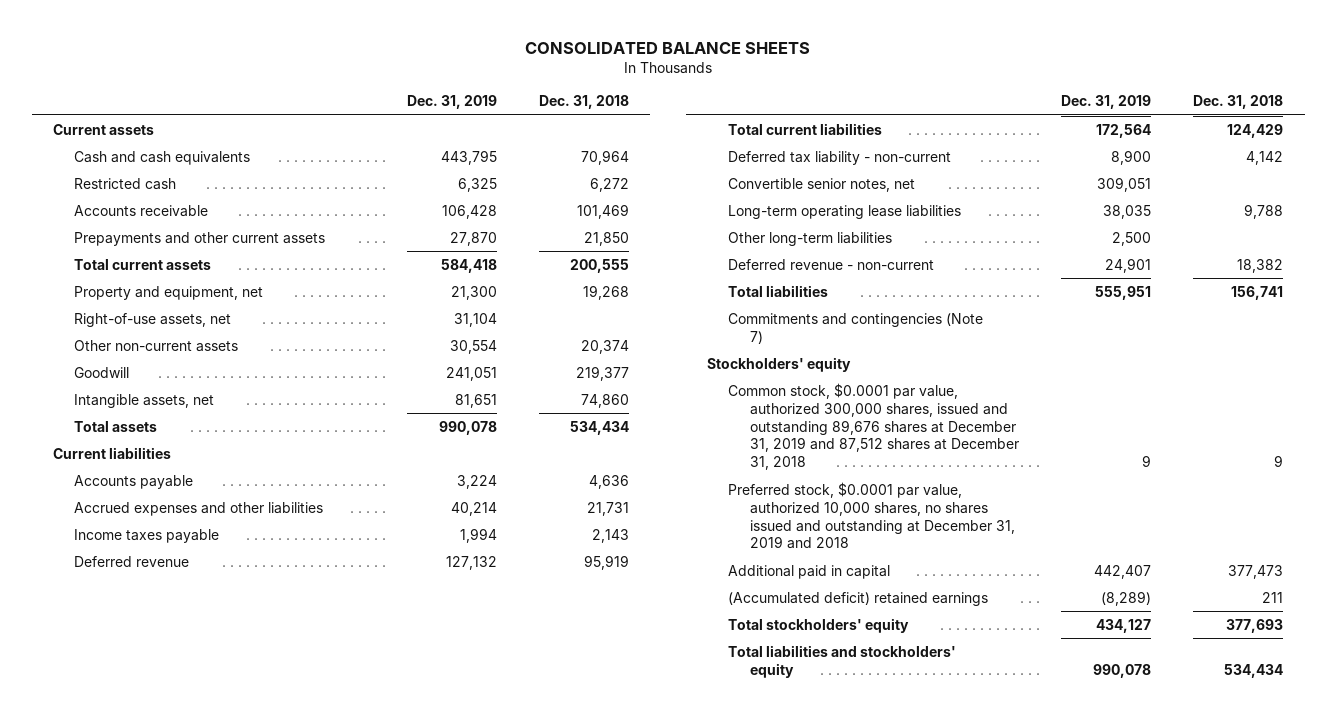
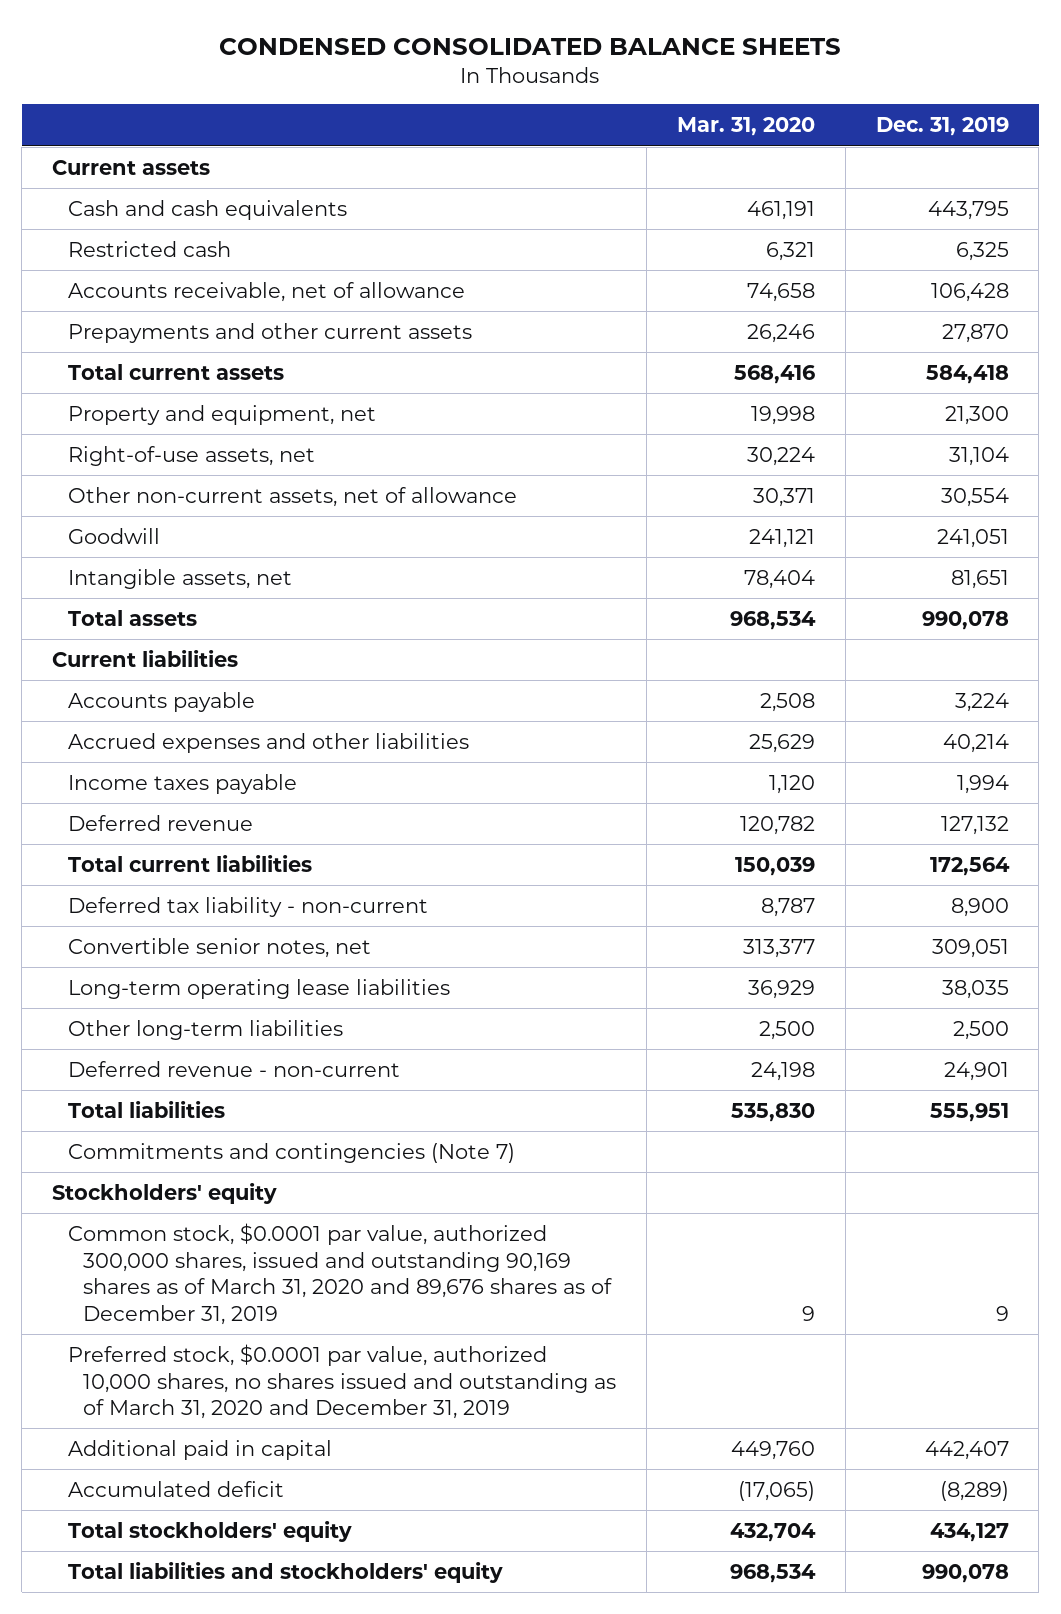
- CONSOLIDATED BALANCE SHEETS
+ CONDENSED CONSOLIDATED BALANCE SHEETS
- | Dec. 31, 2019 | Dec. 31, 2018
+ | Mar. 31, 2020 | Dec. 31, 2019
- Accounts receivable | 106,428 | 101,469
+ Accounts receivable, net of allowance | 74,658 | 106,428
- Other non-current assets | 30,554 | 20,374
+ Other non-current assets, net of allowance | 30,371 | 30,554
- Common stock, $0.0001 par value, authorized 300,000 shares, issued and outstanding 89,676 shares at December 31, 2019 and 87,512 shares at December 31, 2018 | 9 | 9
- Preferred stock, $0.0001 par value, authorized 10,000 shares, no shares issued and outstanding at December 31, 2019 and 2018
+ Common stock, $0.0001 par value, authorized 300,000 shares, issued and outstanding 90,169 shares as of March 31, 2020 and 89,676 shares as of December 31, 2019 | 9 | 9
+ Preferred stock, $0.0001 par value, authorized 10,000 shares, no shares issued and outstanding as of March 31, 2020 and December 31, 2019
- (Accumulated deficit) retained earnings | (8,289) | 211
+ Accumulated deficit | (17,065) | (8,289)

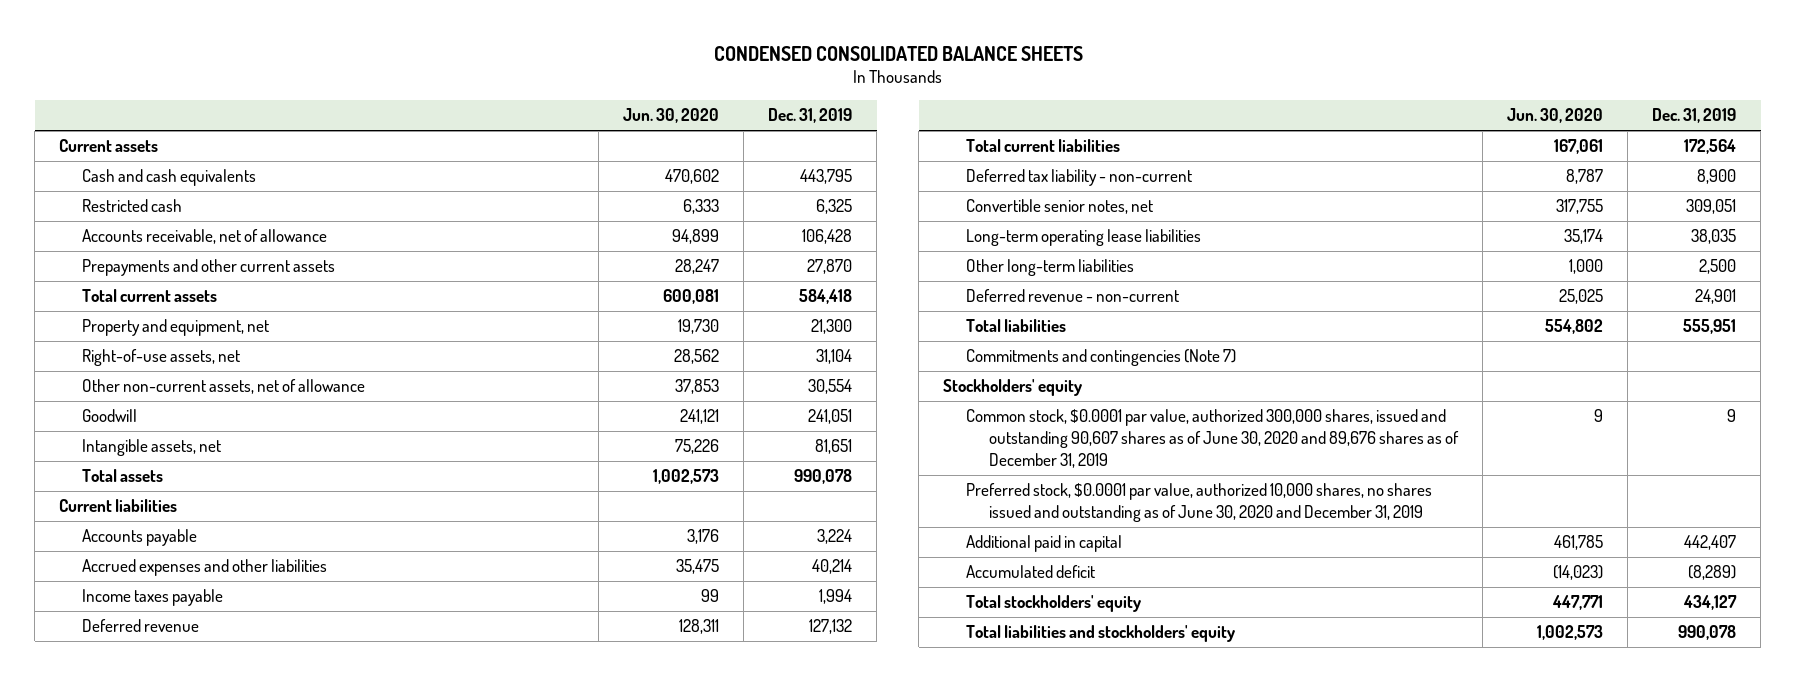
- | Mar. 31, 2020 | Dec. 31, 2019
+ | Jun. 30, 2020 | Dec. 31, 2019
- Common stock, $0.0001 par value, authorized 300,000 shares, issued and outstanding 90,169 shares as of March 31, 2020 and 89,676 shares as of December 31, 2019 | 9 | 9
- Preferred stock, $0.0001 par value, authorized 10,000 shares, no shares issued and outstanding as of March 31, 2020 and December 31, 2019
+ Common stock, $0.0001 par value, authorized 300,000 shares, issued and outstanding 90,607 shares as of June 30, 2020 and 89,676 shares as of December 31, 2019 | 9 | 9
+ Preferred stock, $0.0001 par value, authorized 10,000 shares, no shares issued and outstanding as of June 30, 2020 and December 31, 2019

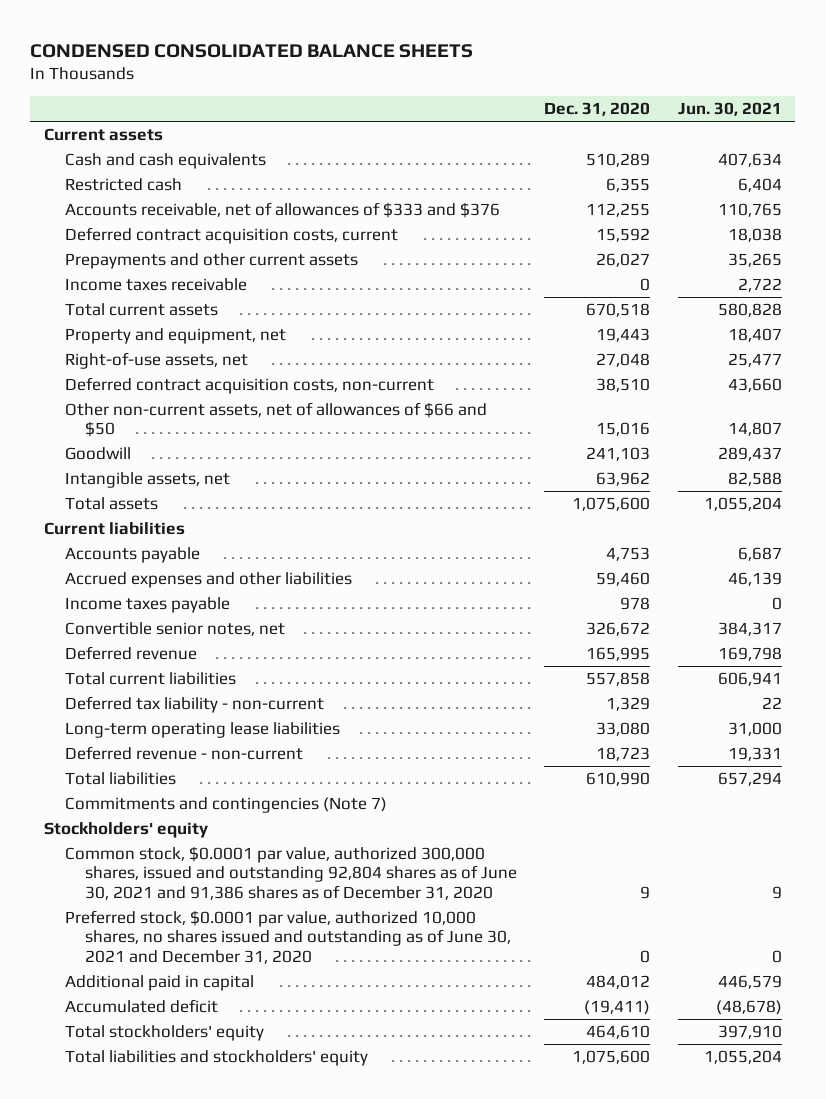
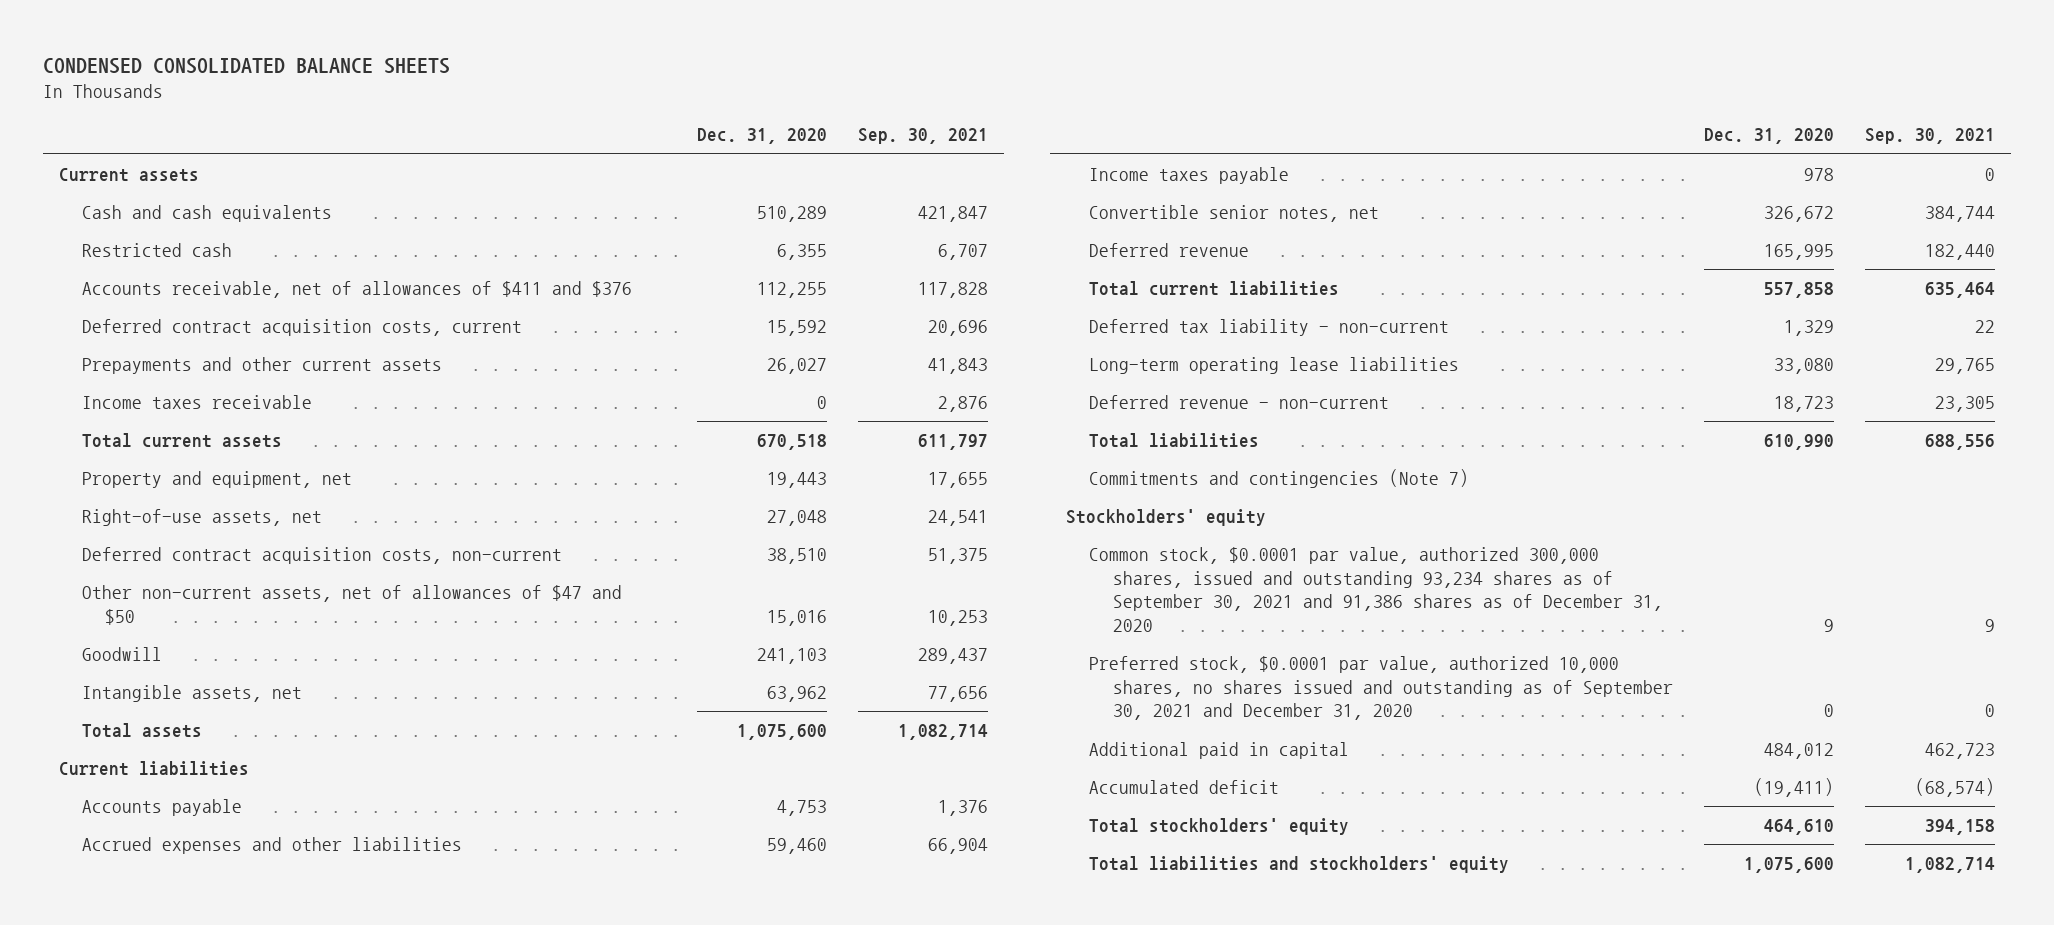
- | Dec. 31, 2020 | Jun. 30, 2021
+ | Dec. 31, 2020 | Sep. 30, 2021
- Accounts receivable, net of allowances of $333 and $376 | 112,255 | 110,765
+ Accounts receivable, net of allowances of $411 and $376 | 112,255 | 117,828
- Other non-current assets, net of allowances of $66 and $50 | 15,016 | 14,807
+ Other non-current assets, net of allowances of $47 and $50 | 15,016 | 10,253
- Common stock, $0.0001 par value, authorized 300,000 shares, issued and outstanding 92,804 shares as of June 30, 2021 and 91,386 shares as of December 31, 2020 | 9 | 9
- Preferred stock, $0.0001 par value, authorized 10,000 shares, no shares issued and outstanding as of June 30, 2021 and December 31, 2020 | 0 | 0
+ Common stock, $0.0001 par value, authorized 300,000 shares, issued and outstanding 93,234 shares as of September 30, 2021 and 91,386 shares as of December 31, 2020 | 9 | 9
+ Preferred stock, $0.0001 par value, authorized 10,000 shares, no shares issued and outstanding as of September 30, 2021 and December 31, 2020 | 0 | 0

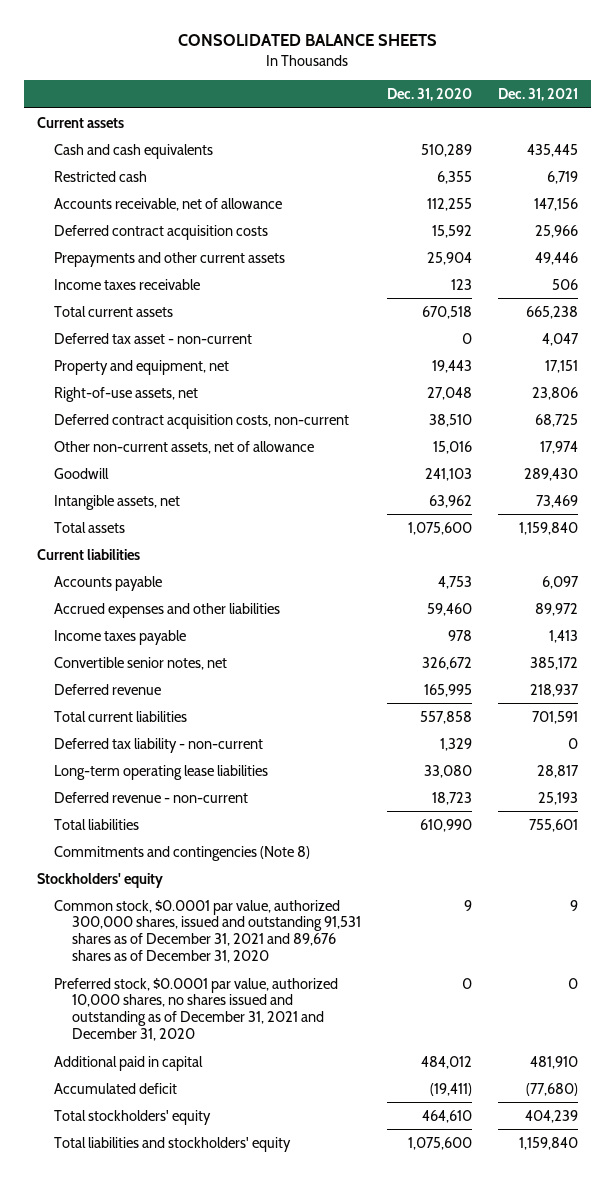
- CONDENSED CONSOLIDATED BALANCE SHEETS
+ CONSOLIDATED BALANCE SHEETS
- | Dec. 31, 2020 | Sep. 30, 2021
+ | Dec. 31, 2020 | Dec. 31, 2021
- Accounts receivable, net of allowances of $411 and $376 | 112,255 | 117,828
- Deferred contract acquisition costs, current | 15,592 | 20,696
- Prepayments and other current assets | 26,027 | 41,843
- Income taxes receivable | 0 | 2,876
+ Accounts receivable, net of allowance | 112,255 | 147,156
+ Deferred contract acquisition costs | 15,592 | 25,966
+ Prepayments and other current assets | 25,904 | 49,446
+ Income taxes receivable | 123 | 506
+ Deferred tax asset - non-current | 0 | 4,047
- Other non-current assets, net of allowances of $47 and $50 | 15,016 | 10,253
+ Other non-current assets, net of allowance | 15,016 | 17,974
- Commitments and contingencies (Note 7)
+ Commitments and contingencies (Note 8)
- Common stock, $0.0001 par value, authorized 300,000 shares, issued and outstanding 93,234 shares as of September 30, 2021 and 91,386 shares as of December 31, 2020 | 9 | 9
- Preferred stock, $0.0001 par value, authorized 10,000 shares, no shares issued and outstanding as of September 30, 2021 and December 31, 2020 | 0 | 0
+ Common stock, $0.0001 par value, authorized 300,000 shares, issued and outstanding 91,531 shares as of December 31, 2021 and 89,676 shares as of December 31, 2020 | 9 | 9
+ Preferred stock, $0.0001 par value, authorized 10,000 shares, no shares issued and outstanding as of December 31, 2021 and December 31, 2020 | 0 | 0

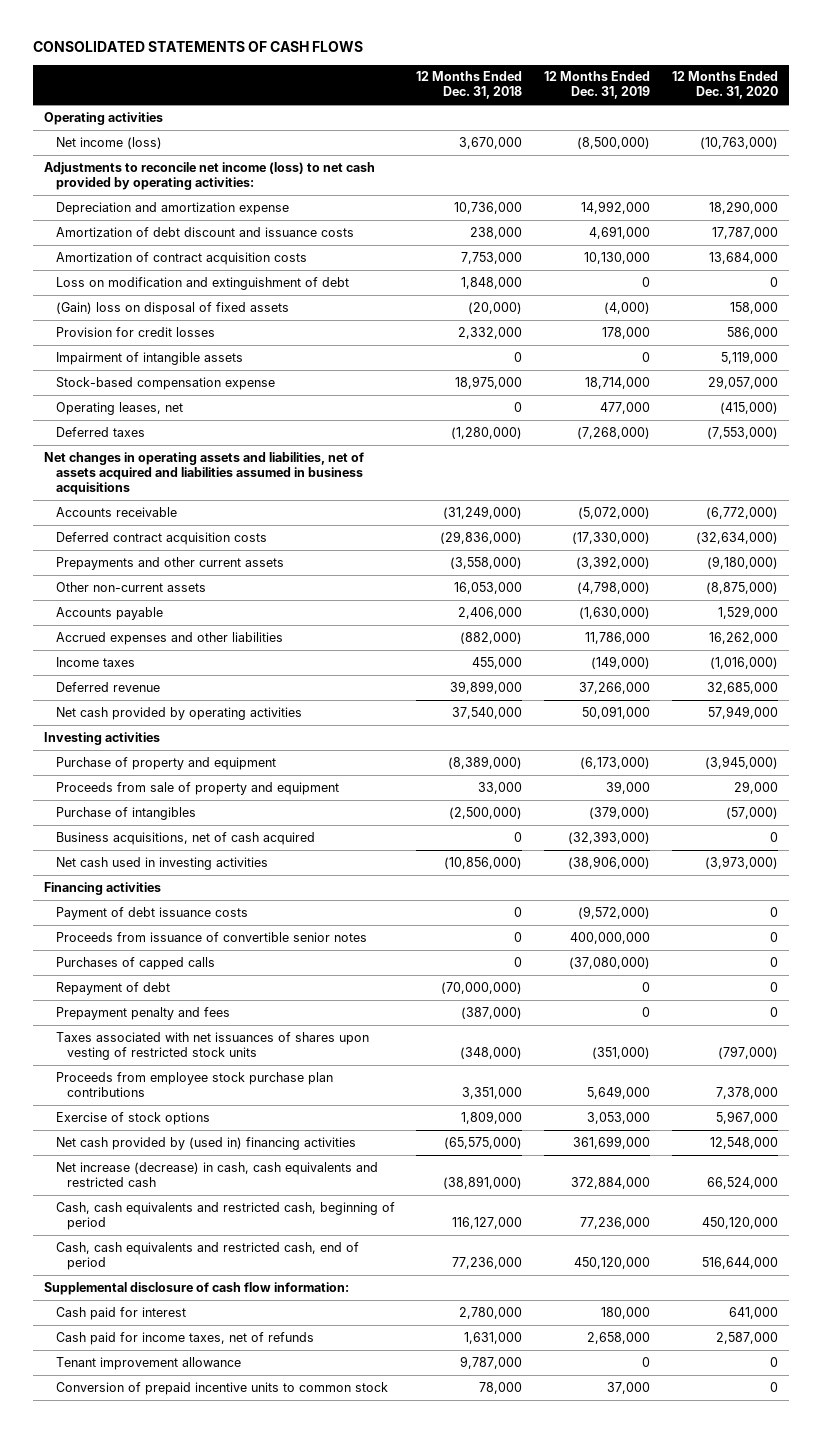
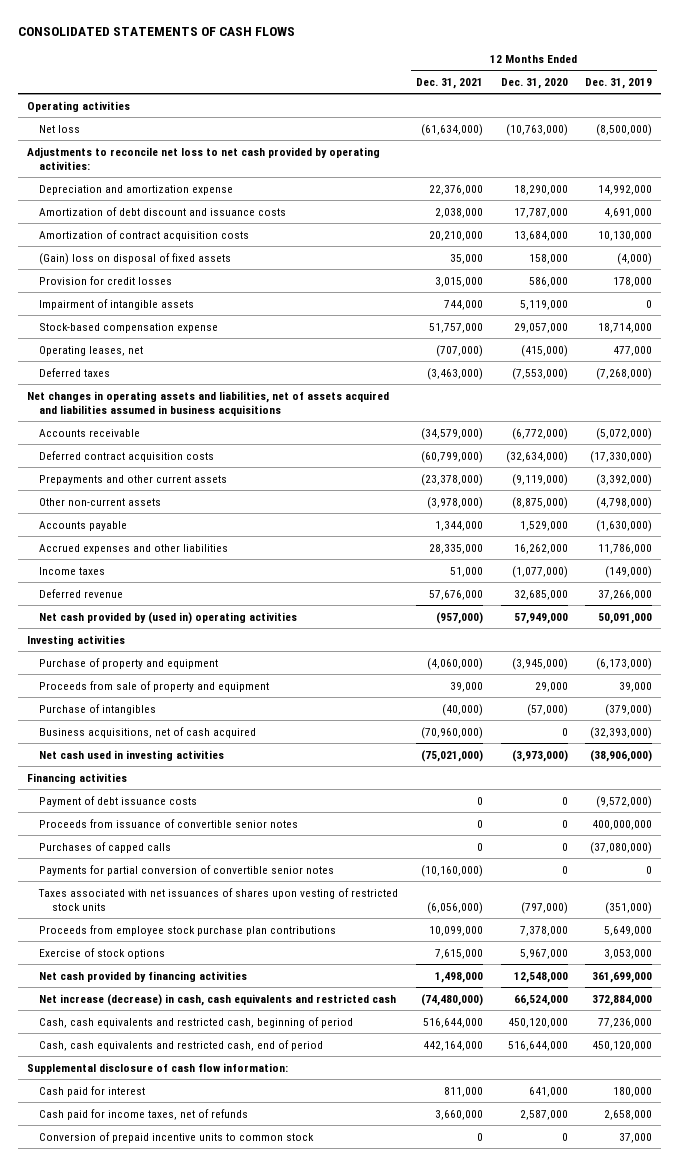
- | 12 Months Ended Dec. 31, 2018 | 12 Months Ended Dec. 31, 2019 | 12 Months Ended Dec. 31, 2020
+ | 12 Months Ended Dec. 31, 2021 | 12 Months Ended Dec. 31, 2020 | 12 Months Ended Dec. 31, 2019
- Net income (loss) | 3,670,000 | (8,500,000) | (10,763,000)
- Adjustments to reconcile net income (loss) to net cash provided by operating activities:
+ Net loss | (61,634,000) | (10,763,000) | (8,500,000)
+ Adjustments to reconcile net loss to net cash provided by operating activities:
- Loss on modification and extinguishment of debt | 1,848,000 | 0 | 0
- Prepayments and other current assets | (3,558,000) | (3,392,000) | (9,180,000)
+ Prepayments and other current assets | (23,378,000) | (9,119,000) | (3,392,000)
- Income taxes | 455,000 | (149,000) | (1,016,000)
+ Income taxes | 51,000 | (1,077,000) | (149,000)
- Net cash provided by operating activities | 37,540,000 | 50,091,000 | 57,949,000
+ Net cash provided by (used in) operating activities | (957,000) | 57,949,000 | 50,091,000
- Repayment of debt | (70,000,000) | 0 | 0
- Prepayment penalty and fees | (387,000) | 0 | 0
+ Payments for partial conversion of convertible senior notes | (10,160,000) | 0 | 0
- Net cash provided by (used in) financing activities | (65,575,000) | 361,699,000 | 12,548,000
+ Net cash provided by financing activities | 1,498,000 | 12,548,000 | 361,699,000
- Tenant improvement allowance | 9,787,000 | 0 | 0

